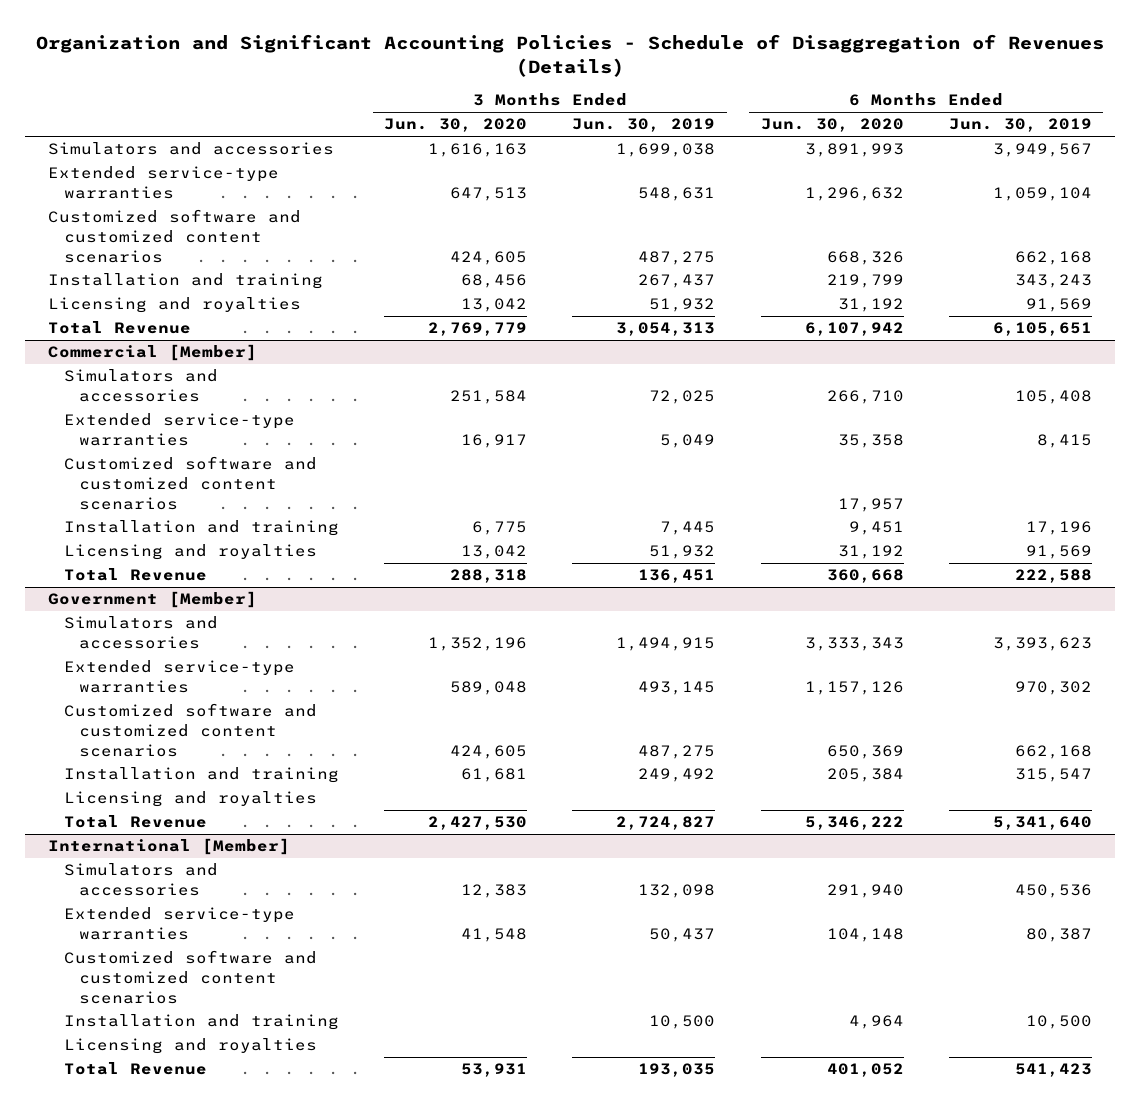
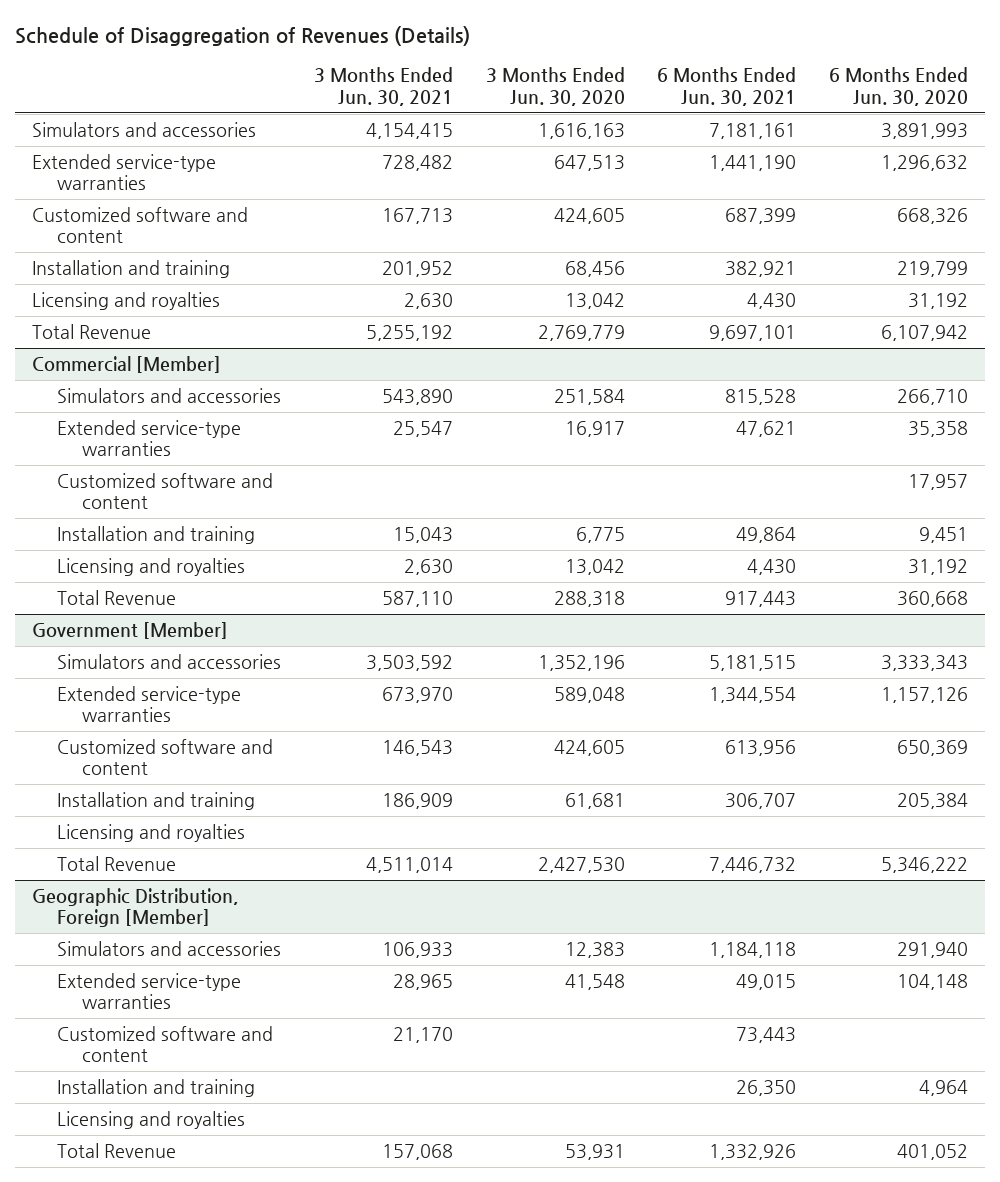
- Organization and Significant Accounting Policies - Schedule of Disaggregation of Revenues (Details)
+ Schedule of Disaggregation of Revenues (Details)
- | 3 Months Ended Jun. 30, 2020 | 3 Months Ended Jun. 30, 2019 | 6 Months Ended Jun. 30, 2020 | 6 Months Ended Jun. 30, 2019
+ | 3 Months Ended Jun. 30, 2021 | 3 Months Ended Jun. 30, 2020 | 6 Months Ended Jun. 30, 2021 | 6 Months Ended Jun. 30, 2020
- Customized software and customized content scenarios | 424,605 | 487,275 | 668,326 | 662,168
+ Customized software and content | 167,713 | 424,605 | 687,399 | 668,326
@ Commercial [Member]
- Customized software and customized content scenarios | | | 17,957 |
+ Customized software and content | | | | 17,957
@ Government [Member]
- Customized software and customized content scenarios | 424,605 | 487,275 | 650,369 | 662,168
+ Customized software and content | 146,543 | 424,605 | 613,956 | 650,369
- International [Member]
+ Geographic Distribution, Foreign [Member]
- Customized software and customized content scenarios
+ Customized software and content | 21,170 | | 73,443 |

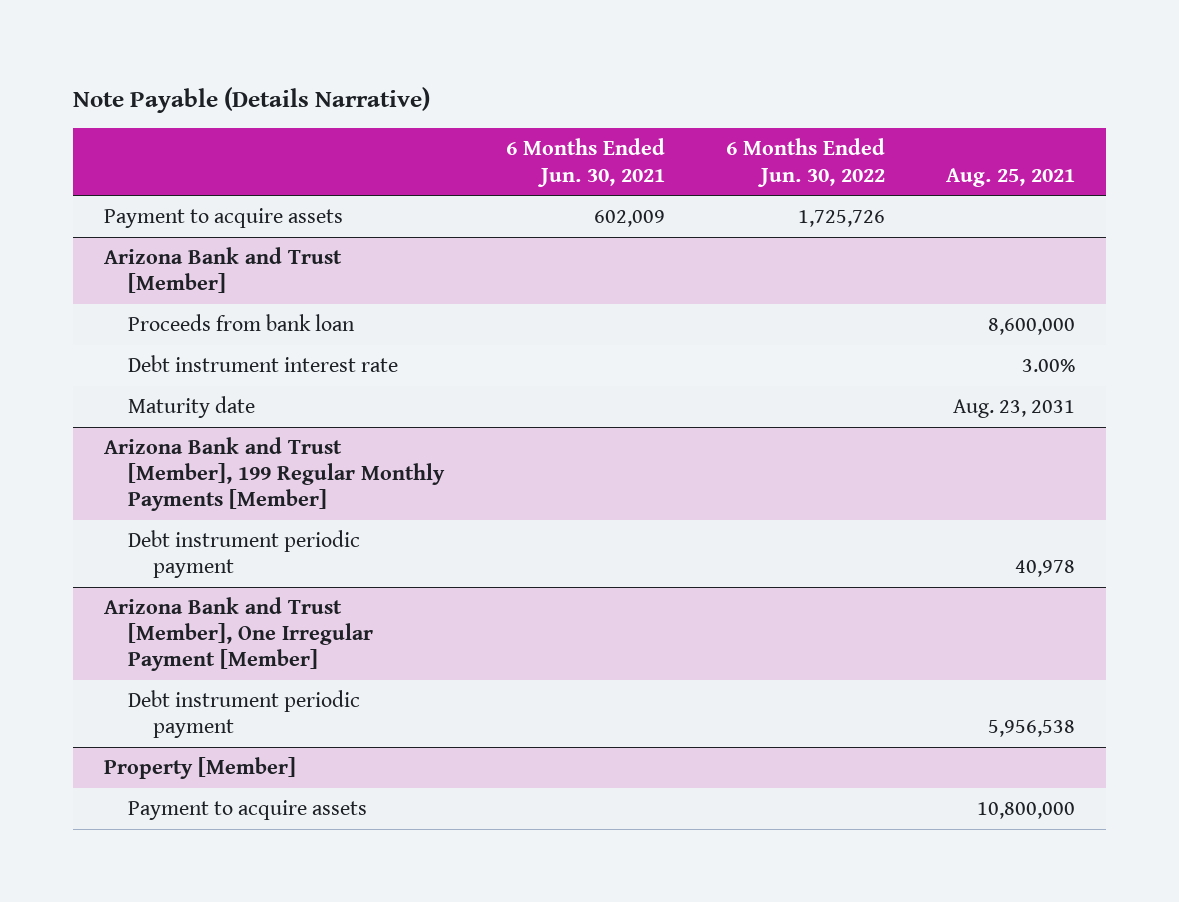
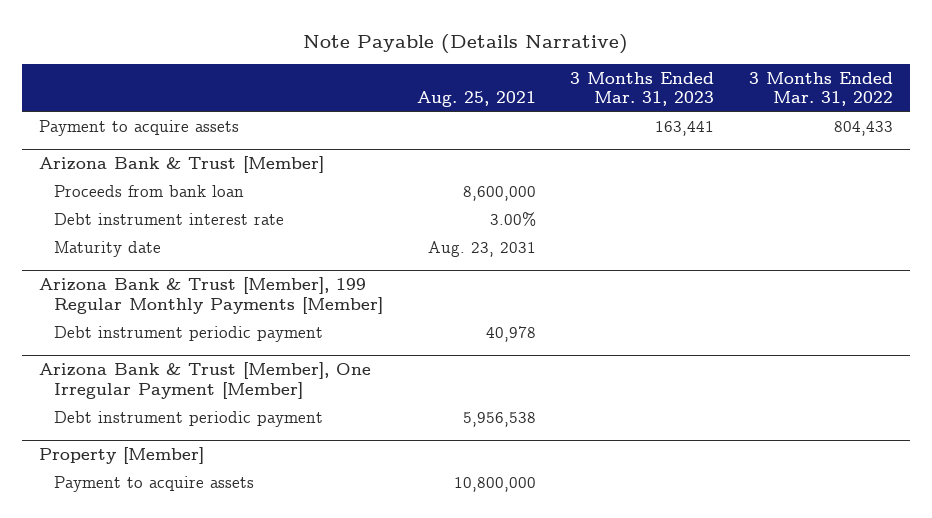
- | 6 Months Ended Jun. 30, 2021 | 6 Months Ended Jun. 30, 2022 | Aug. 25, 2021
+ | Aug. 25, 2021 | 3 Months Ended Mar. 31, 2023 | 3 Months Ended Mar. 31, 2022
- Arizona Bank and Trust [Member]
+ Arizona Bank & Trust [Member]
- Arizona Bank and Trust [Member], 199 Regular Monthly Payments [Member]
+ Arizona Bank & Trust [Member], 199 Regular Monthly Payments [Member]
- Arizona Bank and Trust [Member], One Irregular Payment [Member]
+ Arizona Bank & Trust [Member], One Irregular Payment [Member]

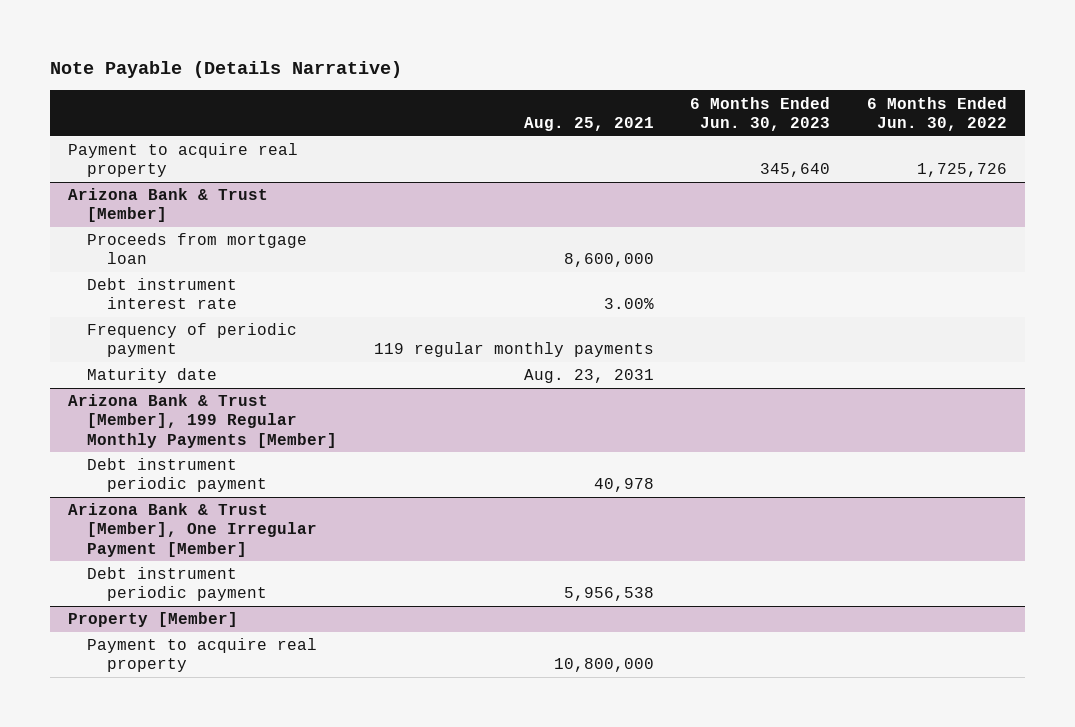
- | Aug. 25, 2021 | 3 Months Ended Mar. 31, 2023 | 3 Months Ended Mar. 31, 2022
+ | Aug. 25, 2021 | 6 Months Ended Jun. 30, 2023 | 6 Months Ended Jun. 30, 2022
- Payment to acquire assets | | 163,441 | 804,433
+ Payment to acquire real property | | 345,640 | 1,725,726
@ Arizona Bank & Trust [Member]
- Proceeds from bank loan | 8,600,000 | |
+ Proceeds from mortgage loan | 8,600,000 | |
+ Frequency of periodic payment | 119 regular monthly payments | |
@ Property [Member]
- Payment to acquire assets | 10,800,000 | |
+ Payment to acquire real property | 10,800,000 | |

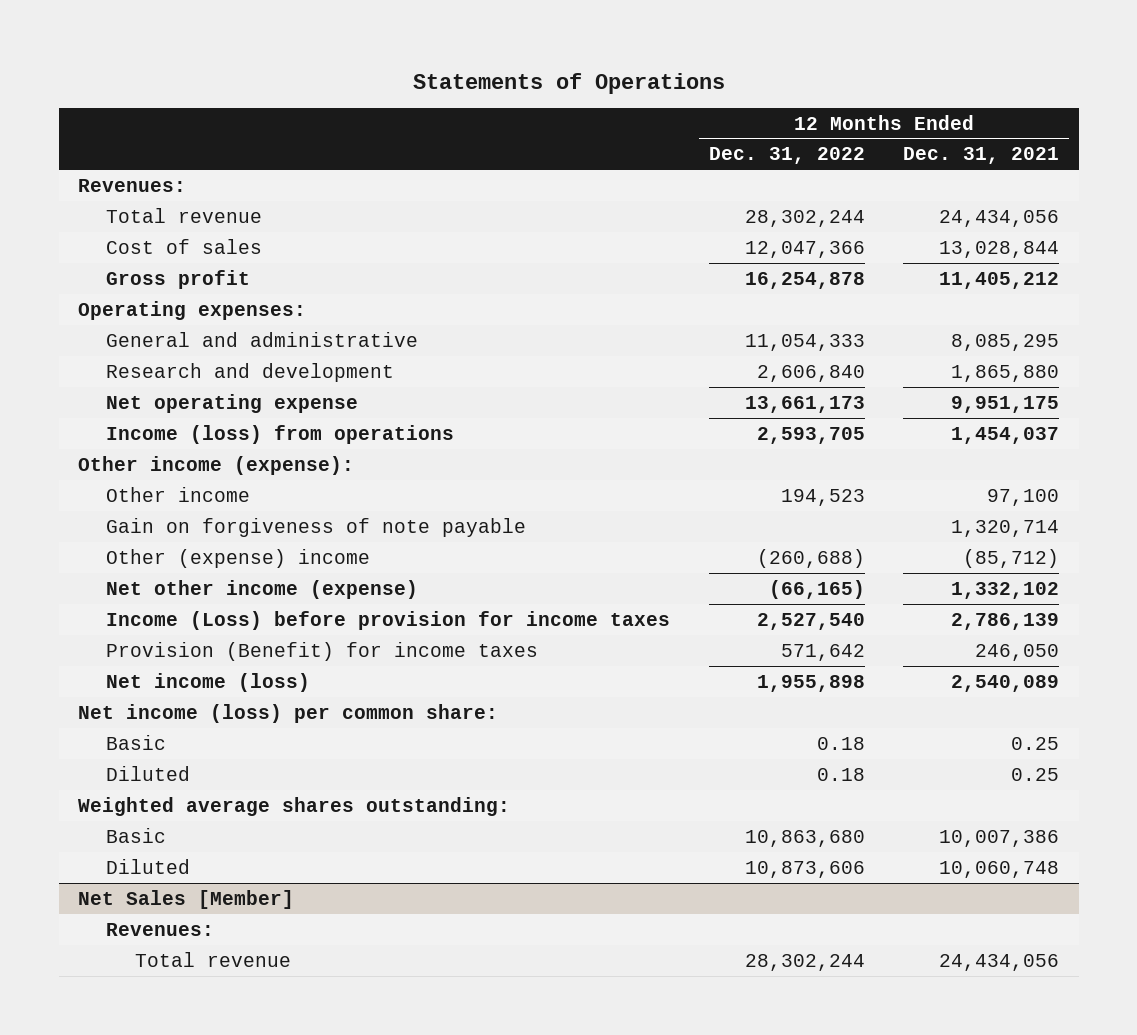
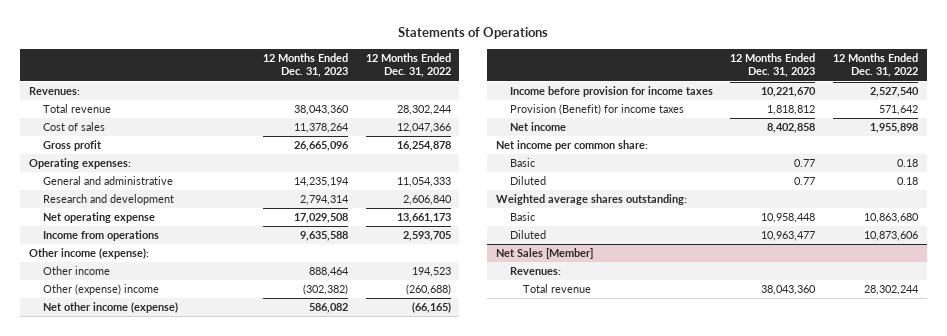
- | 12 Months Ended Dec. 31, 2022 | 12 Months Ended Dec. 31, 2021
+ | 12 Months Ended Dec. 31, 2023 | 12 Months Ended Dec. 31, 2022
- Income (loss) from operations | 2,593,705 | 1,454,037
+ Income from operations | 9,635,588 | 2,593,705
- Gain on forgiveness of note payable | | 1,320,714
- Income (Loss) before provision for income taxes | 2,527,540 | 2,786,139
+ Income before provision for income taxes | 10,221,670 | 2,527,540
- Net income (loss) | 1,955,898 | 2,540,089
- Net income (loss) per common share:
+ Net income | 8,402,858 | 1,955,898
+ Net income per common share:

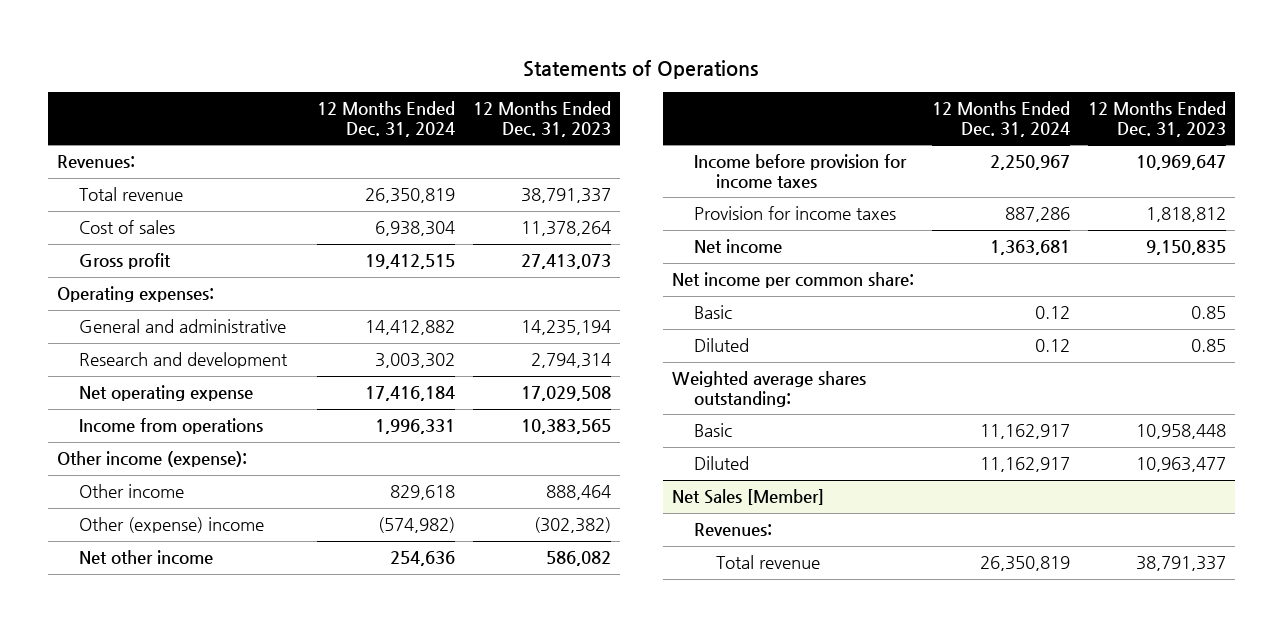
- | 12 Months Ended Dec. 31, 2023 | 12 Months Ended Dec. 31, 2022
+ | 12 Months Ended Dec. 31, 2024 | 12 Months Ended Dec. 31, 2023
- Total revenue | 38,043,360 | 28,302,244
+ Total revenue | 26,350,819 | 38,791,337
- Gross profit | 26,665,096 | 16,254,878
+ Gross profit | 19,412,515 | 27,413,073
- Income from operations | 9,635,588 | 2,593,705
+ Income from operations | 1,996,331 | 10,383,565
- Net other income (expense) | 586,082 | (66,165)
- Income before provision for income taxes | 10,221,670 | 2,527,540
- Provision (Benefit) for income taxes | 1,818,812 | 571,642
- Net income | 8,402,858 | 1,955,898
+ Net other income | 254,636 | 586,082
+ Income before provision for income taxes | 2,250,967 | 10,969,647
+ Provision for income taxes | 887,286 | 1,818,812
+ Net income | 1,363,681 | 9,150,835
- Basic | 0.77 | 0.18
- Diluted | 0.77 | 0.18
+ Basic | 0.12 | 0.85
+ Diluted | 0.12 | 0.85
@ Net Sales [Member]
- Total revenue | 38,043,360 | 28,302,244
+ Total revenue | 26,350,819 | 38,791,337

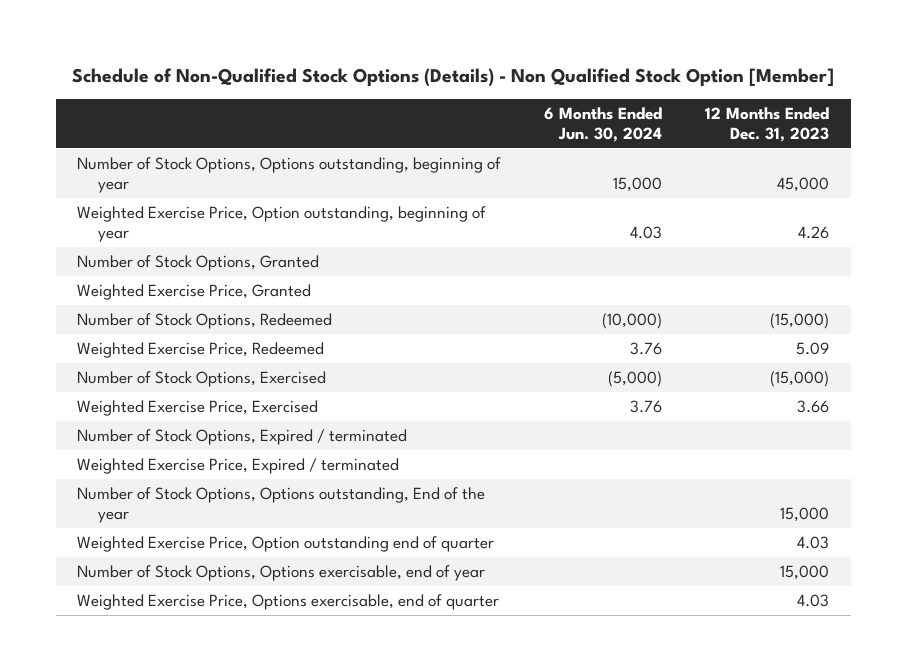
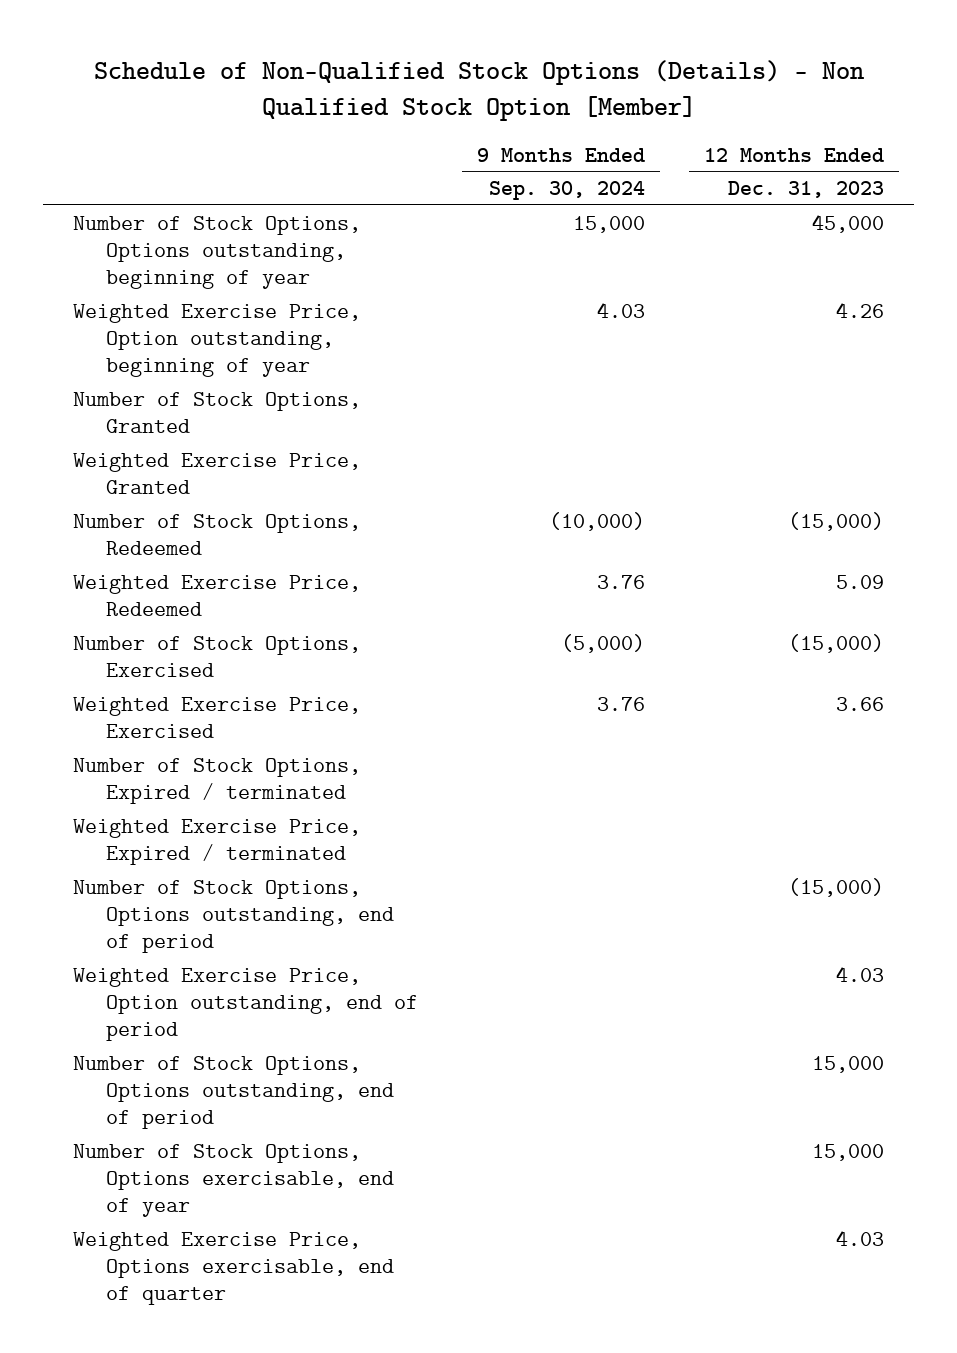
- | 6 Months Ended Jun. 30, 2024 | 12 Months Ended Dec. 31, 2023
+ | 9 Months Ended Sep. 30, 2024 | 12 Months Ended Dec. 31, 2023
- Number of Stock Options, Options outstanding, End of the year | | 15,000
- Weighted Exercise Price, Option outstanding end of quarter | | 4.03
+ Number of Stock Options, Options outstanding, end of period | | (15,000)
+ Weighted Exercise Price, Option outstanding, end of period | | 4.03
+ Number of Stock Options, Options outstanding, end of period | | 15,000

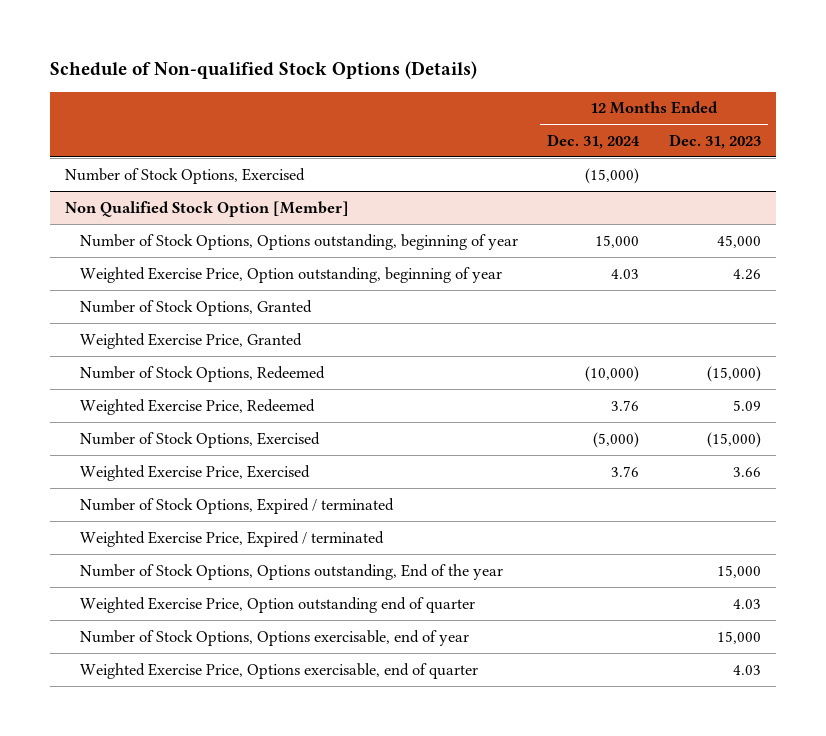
- Schedule of Non-Qualified Stock Options (Details) - Non Qualified Stock Option [Member]
+ Schedule of Non-qualified Stock Options (Details)
- | 9 Months Ended Sep. 30, 2024 | 12 Months Ended Dec. 31, 2023
+ | 12 Months Ended Dec. 31, 2024 | 12 Months Ended Dec. 31, 2023
+ Number of Stock Options, Exercised | (15,000) |
+ Non Qualified Stock Option [Member]
- Number of Stock Options, Options outstanding, end of period | | (15,000)
- Weighted Exercise Price, Option outstanding, end of period | | 4.03
- Number of Stock Options, Options outstanding, end of period | | 15,000
+ Number of Stock Options, Options outstanding, End of the year | | 15,000
+ Weighted Exercise Price, Option outstanding end of quarter | | 4.03

